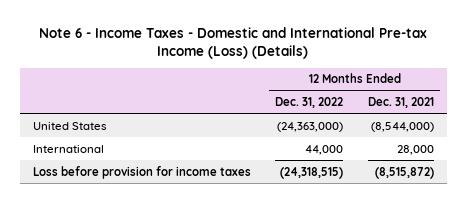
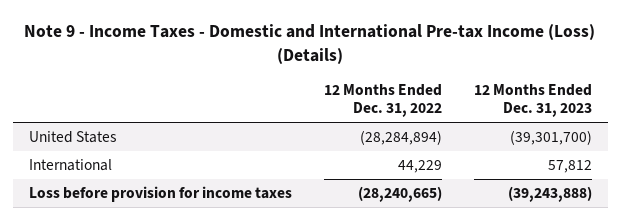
- Note 6 - Income Taxes - Domestic and International Pre-tax Income (Loss) (Details)
+ Note 9 - Income Taxes - Domestic and International Pre-tax Income (Loss) (Details)
- | 12 Months Ended Dec. 31, 2022 | 12 Months Ended Dec. 31, 2021
+ | 12 Months Ended Dec. 31, 2022 | 12 Months Ended Dec. 31, 2023
- United States | (24,363,000) | (8,544,000)
- International | 44,000 | 28,000
- Loss before provision for income taxes | (24,318,515) | (8,515,872)
+ United States | (28,284,894) | (39,301,700)
+ International | 44,229 | 57,812
+ Loss before provision for income taxes | (28,240,665) | (39,243,888)

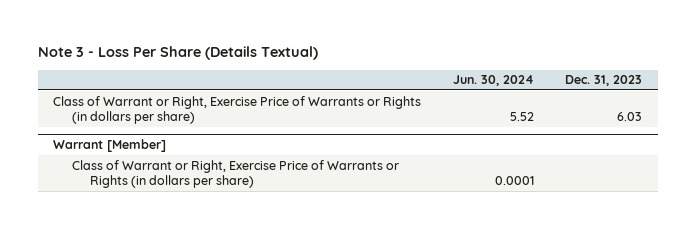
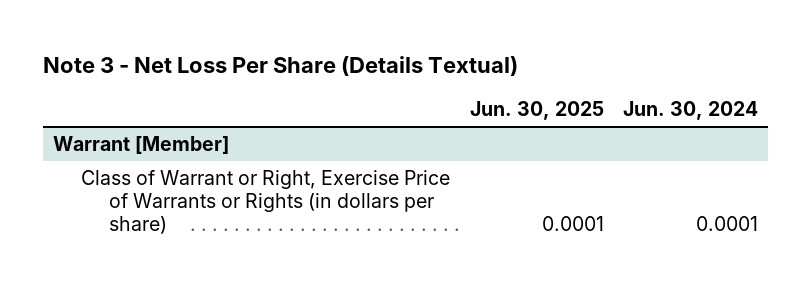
- Note 3 - Loss Per Share (Details Textual)
+ Note 3 - Net Loss Per Share (Details Textual)
- | Jun. 30, 2024 | Dec. 31, 2023
+ | Jun. 30, 2025 | Jun. 30, 2024
- Class of Warrant or Right, Exercise Price of Warrants or Rights (in dollars per share) | 5.52 | 6.03

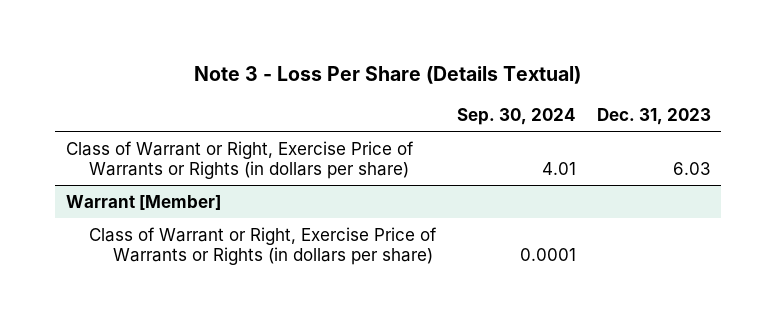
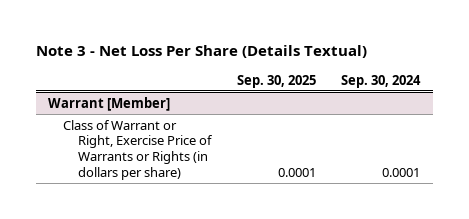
- Note 3 - Loss Per Share (Details Textual)
+ Note 3 - Net Loss Per Share (Details Textual)
- | Sep. 30, 2024 | Dec. 31, 2023
+ | Sep. 30, 2025 | Sep. 30, 2024
- Class of Warrant or Right, Exercise Price of Warrants or Rights (in dollars per share) | 4.01 | 6.03

